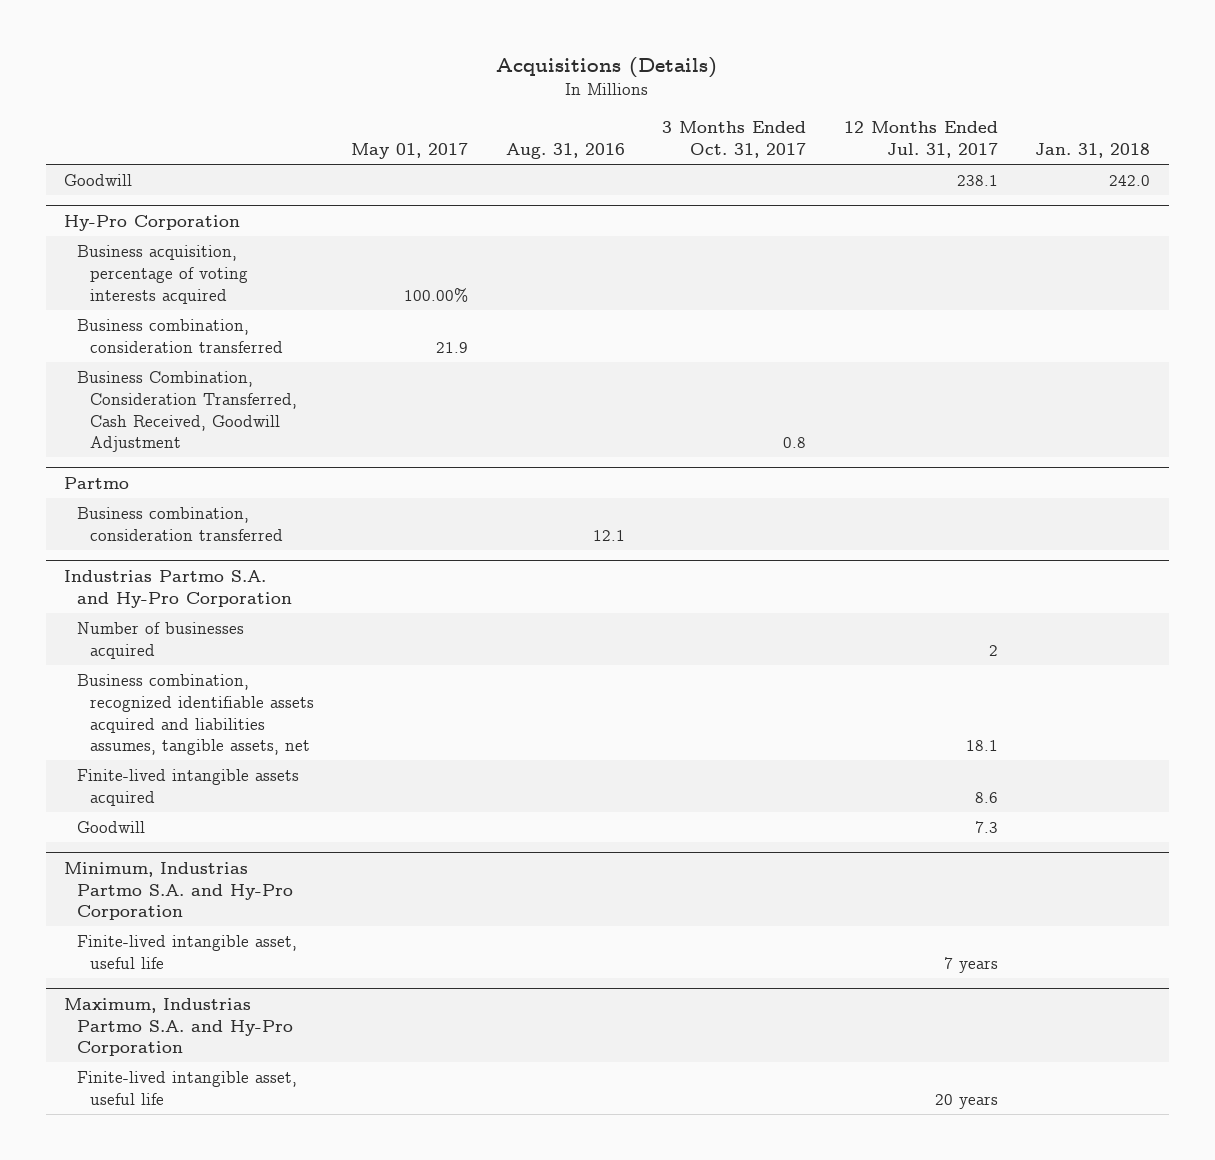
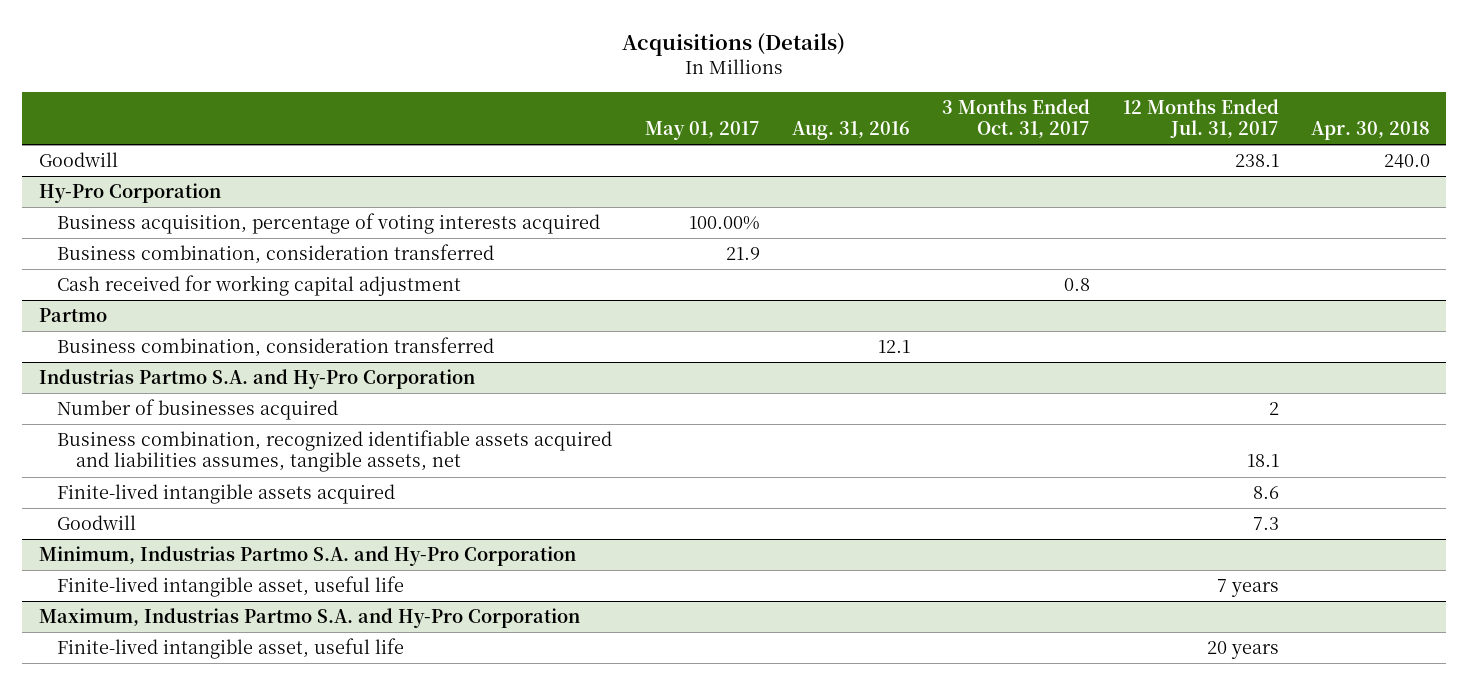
- | May 01, 2017 | Aug. 31, 2016 | 3 Months Ended Oct. 31, 2017 | 12 Months Ended Jul. 31, 2017 | Jan. 31, 2018
+ | May 01, 2017 | Aug. 31, 2016 | 3 Months Ended Oct. 31, 2017 | 12 Months Ended Jul. 31, 2017 | Apr. 30, 2018
@ Hy-Pro Corporation
- Business Combination, Consideration Transferred, Cash Received, Goodwill Adjustment | | | 0.8 | |
+ Cash received for working capital adjustment | | | 0.8 | |

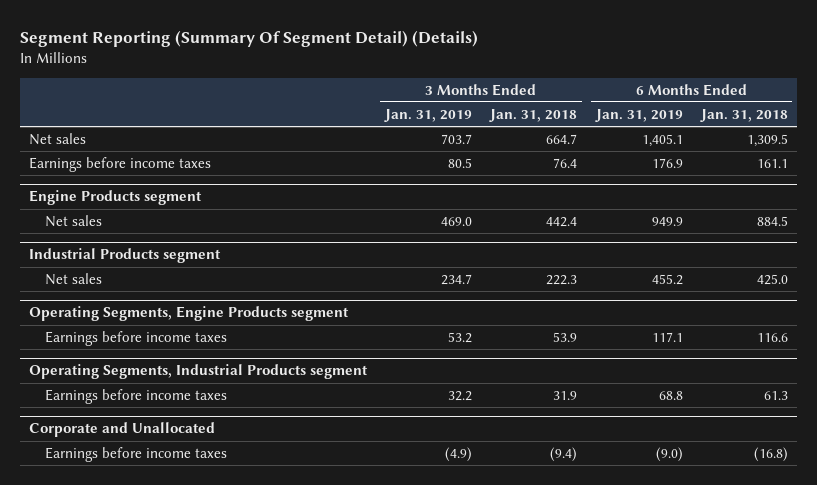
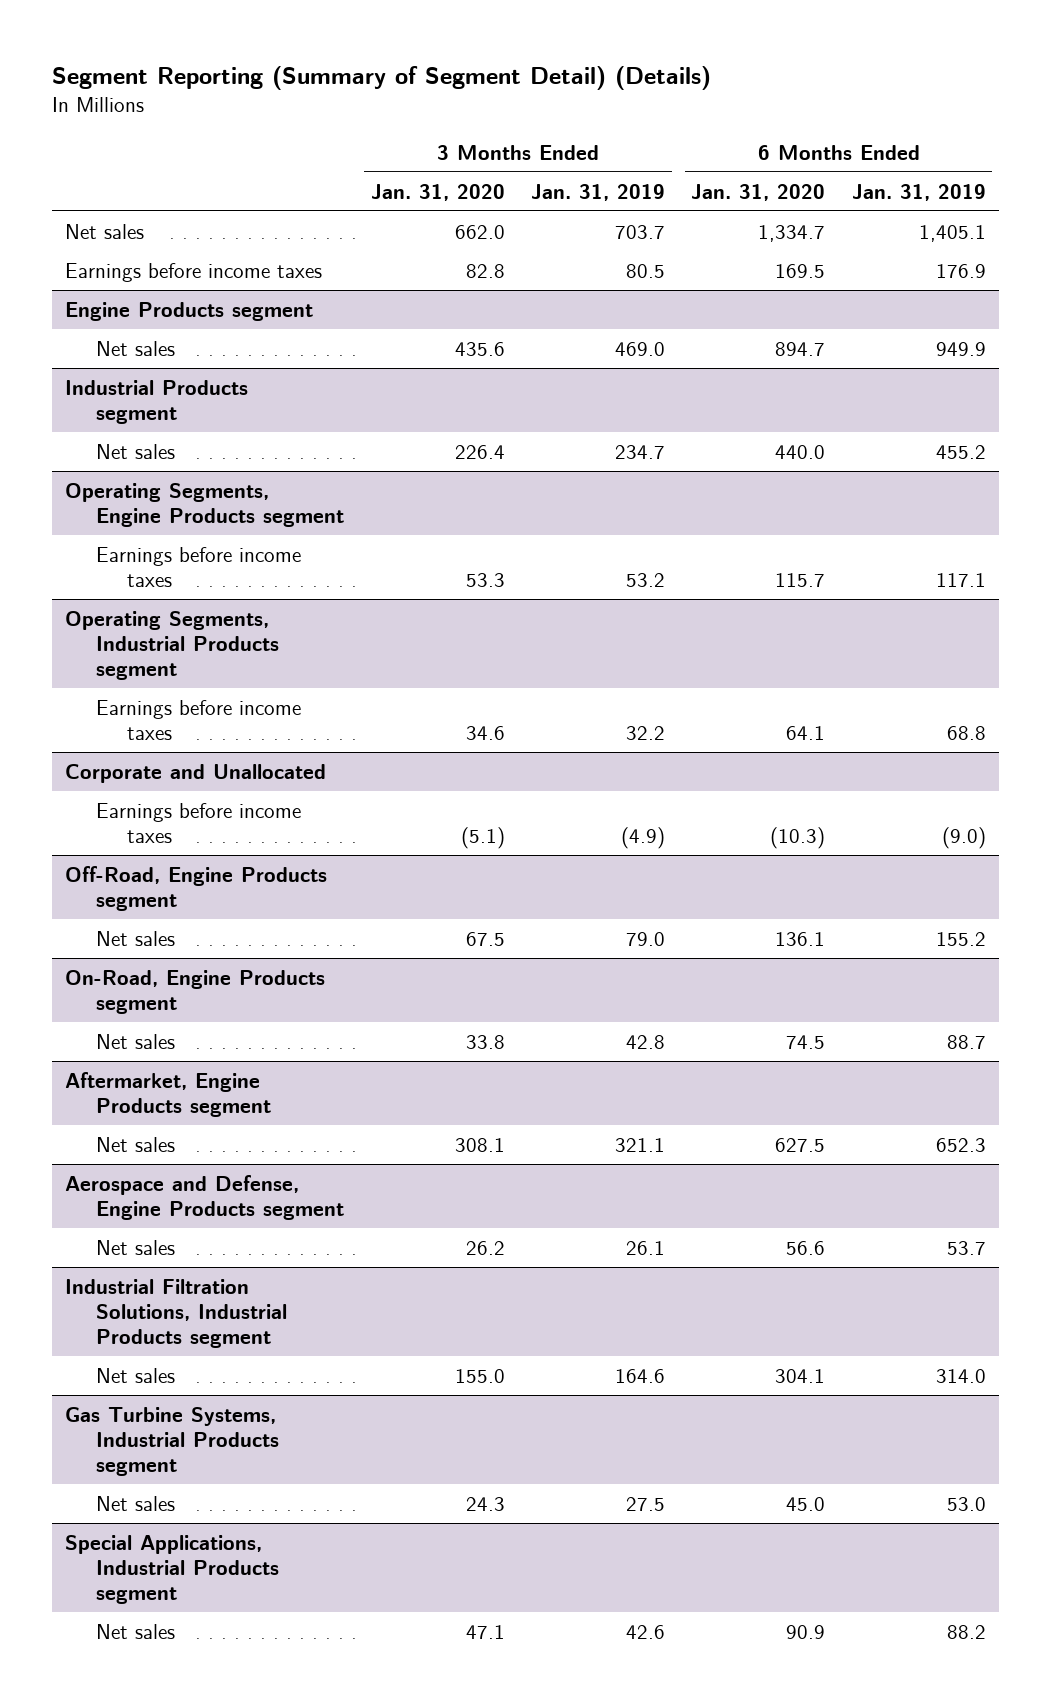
- Segment Reporting (Summary Of Segment Detail) (Details)
+ Segment Reporting (Summary of Segment Detail) (Details)
- | 3 Months Ended Jan. 31, 2019 | 3 Months Ended Jan. 31, 2018 | 6 Months Ended Jan. 31, 2019 | 6 Months Ended Jan. 31, 2018
+ | 3 Months Ended Jan. 31, 2020 | 3 Months Ended Jan. 31, 2019 | 6 Months Ended Jan. 31, 2020 | 6 Months Ended Jan. 31, 2019
+ Off-Road, Engine Products segment
+ Net sales | 67.5 | 79.0 | 136.1 | 155.2
+ On-Road, Engine Products segment
+ Net sales | 33.8 | 42.8 | 74.5 | 88.7
+ Aftermarket, Engine Products segment
+ Net sales | 308.1 | 321.1 | 627.5 | 652.3
+ Aerospace and Defense, Engine Products segment
+ Net sales | 26.2 | 26.1 | 56.6 | 53.7
+ Industrial Filtration Solutions, Industrial Products segment
+ Net sales | 155.0 | 164.6 | 304.1 | 314.0
+ Gas Turbine Systems, Industrial Products segment
+ Net sales | 24.3 | 27.5 | 45.0 | 53.0
+ Special Applications, Industrial Products segment
+ Net sales | 47.1 | 42.6 | 90.9 | 88.2

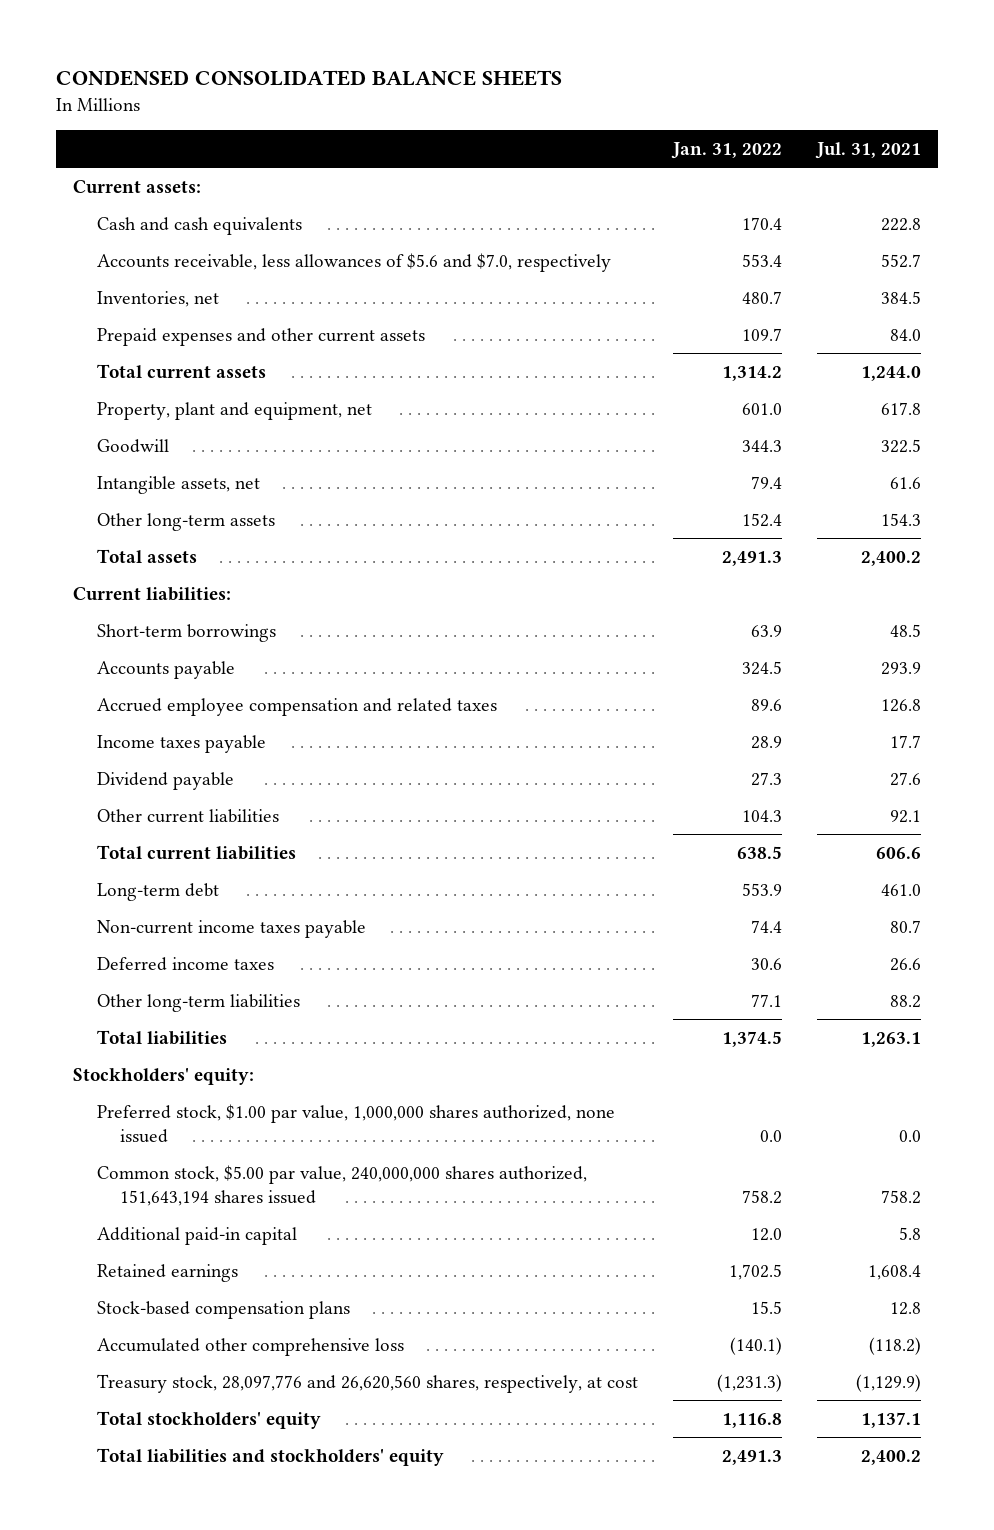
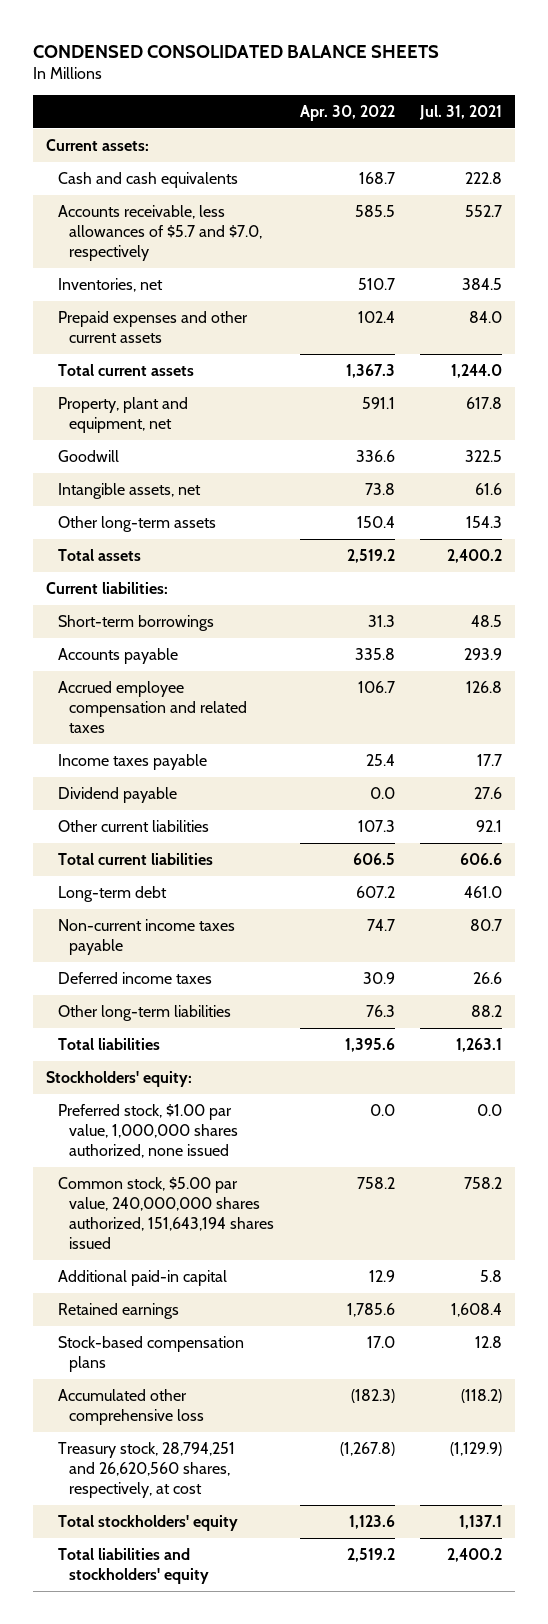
- | Jan. 31, 2022 | Jul. 31, 2021
+ | Apr. 30, 2022 | Jul. 31, 2021
- Accounts receivable, less allowances of $5.6 and $7.0, respectively | 553.4 | 552.7
+ Accounts receivable, less allowances of $5.7 and $7.0, respectively | 585.5 | 552.7
- Treasury stock, 28,097,776 and 26,620,560 shares, respectively, at cost | (1,231.3) | (1,129.9)
+ Treasury stock, 28,794,251 and 26,620,560 shares, respectively, at cost | (1,267.8) | (1,129.9)

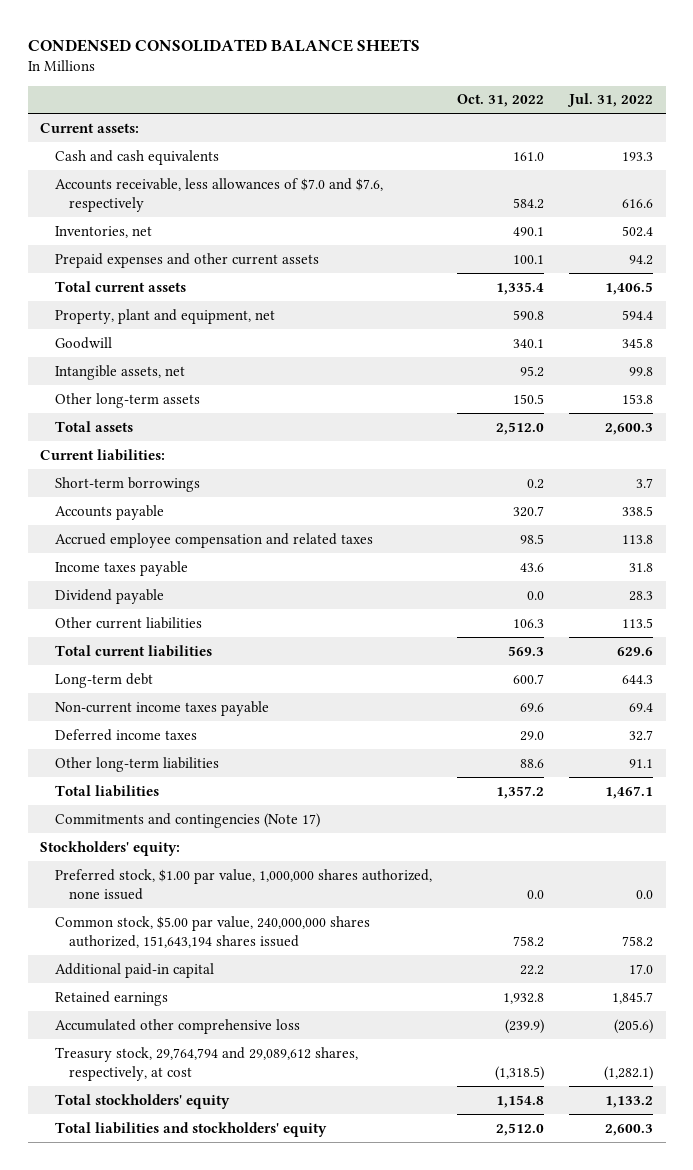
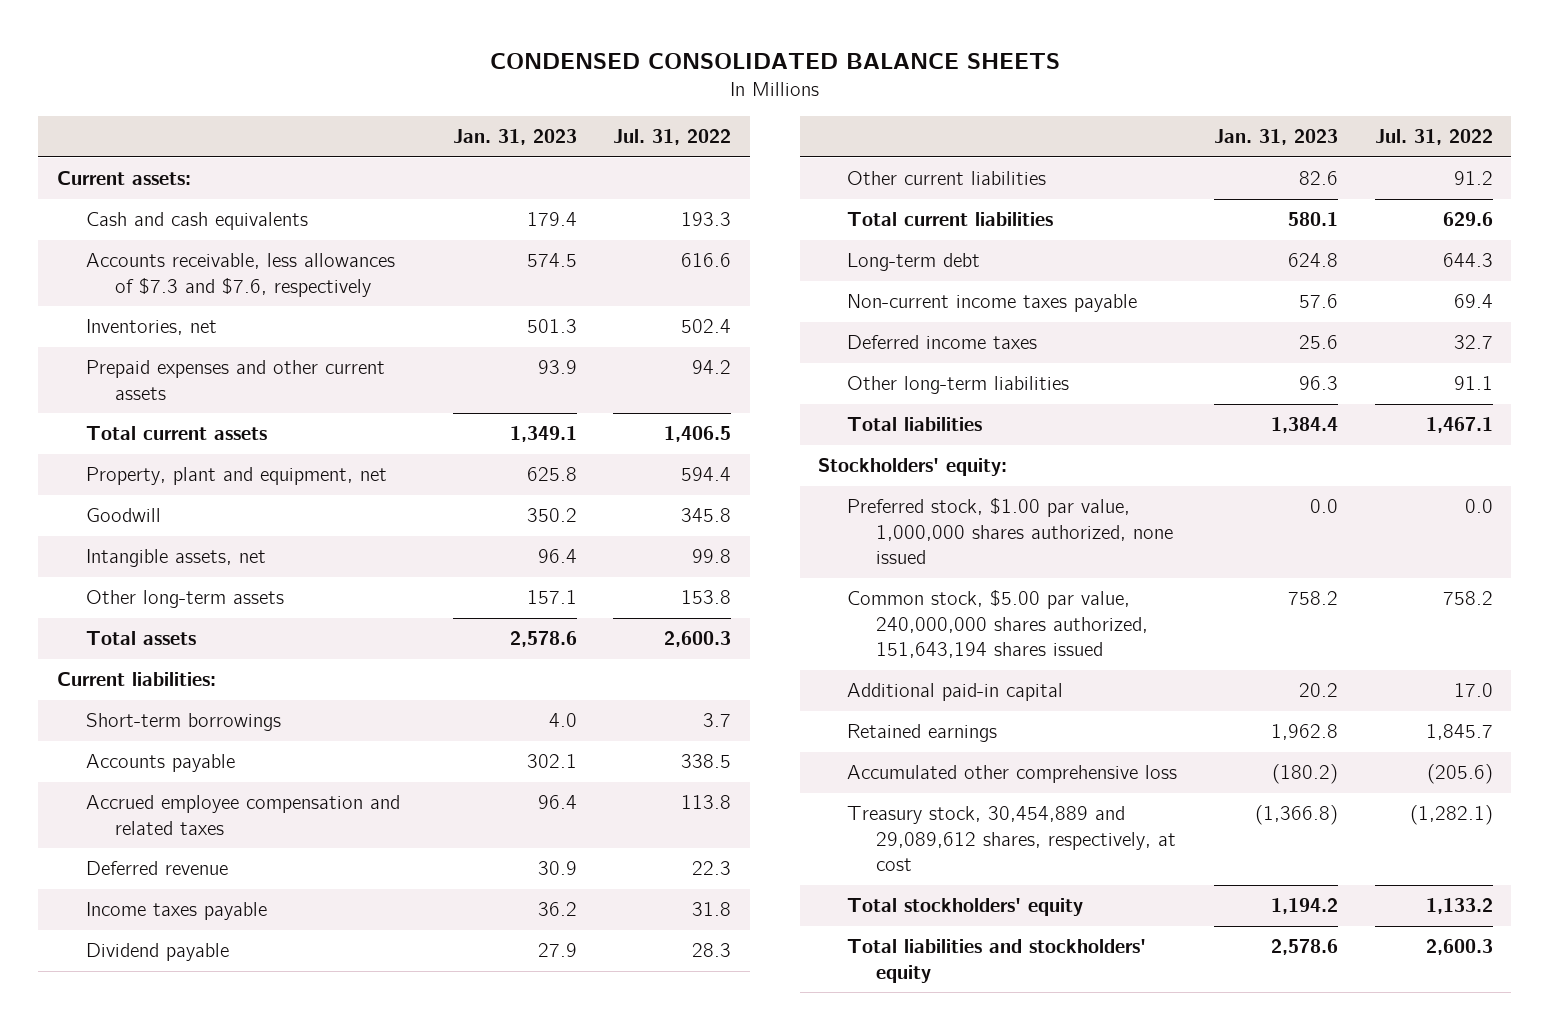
- | Oct. 31, 2022 | Jul. 31, 2022
+ | Jan. 31, 2023 | Jul. 31, 2022
- Accounts receivable, less allowances of $7.0 and $7.6, respectively | 584.2 | 616.6
+ Accounts receivable, less allowances of $7.3 and $7.6, respectively | 574.5 | 616.6
+ Deferred revenue | 30.9 | 22.3
- Other current liabilities | 106.3 | 113.5
+ Other current liabilities | 82.6 | 91.2
- Commitments and contingencies (Note 17)
- Treasury stock, 29,764,794 and 29,089,612 shares, respectively, at cost | (1,318.5) | (1,282.1)
+ Treasury stock, 30,454,889 and 29,089,612 shares, respectively, at cost | (1,366.8) | (1,282.1)

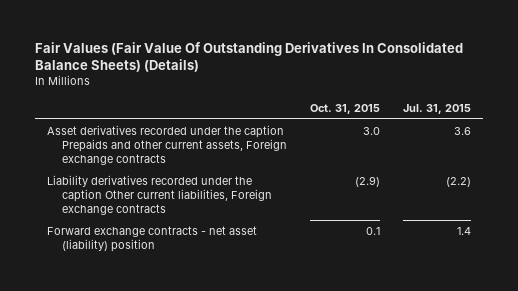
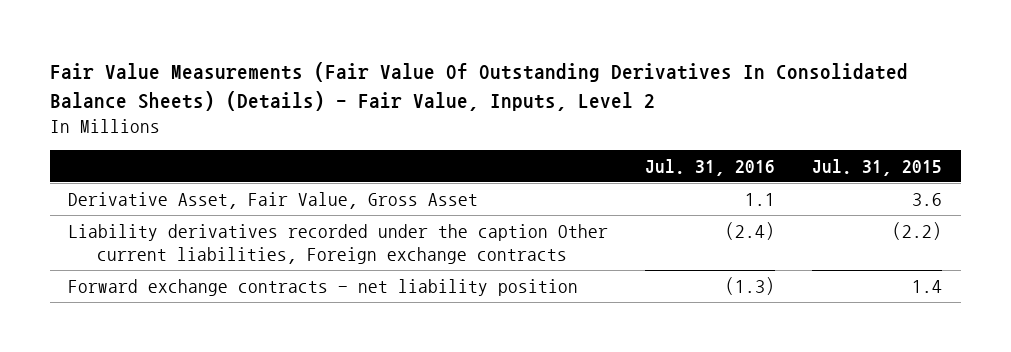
- Fair Values (Fair Value Of Outstanding Derivatives In Consolidated Balance Sheets) (Details)
+ Fair Value Measurements (Fair Value Of Outstanding Derivatives In Consolidated Balance Sheets) (Details) - Fair Value, Inputs, Level 2
- | Oct. 31, 2015 | Jul. 31, 2015
+ | Jul. 31, 2016 | Jul. 31, 2015
- Asset derivatives recorded under the caption Prepaids and other current assets, Foreign exchange contracts | 3.0 | 3.6
+ Derivative Asset, Fair Value, Gross Asset | 1.1 | 3.6
- Forward exchange contracts - net asset (liability) position | 0.1 | 1.4
+ Forward exchange contracts - net liability position | (1.3) | 1.4

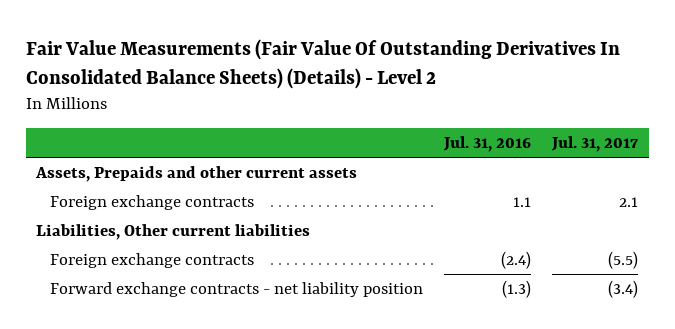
- Fair Value Measurements (Fair Value Of Outstanding Derivatives In Consolidated Balance Sheets) (Details) - Fair Value, Inputs, Level 2
+ Fair Value Measurements (Fair Value Of Outstanding Derivatives In Consolidated Balance Sheets) (Details) - Level 2
- | Jul. 31, 2016 | Jul. 31, 2015
+ | Jul. 31, 2016 | Jul. 31, 2017
- Derivative Asset, Fair Value, Gross Asset | 1.1 | 3.6
- Liability derivatives recorded under the caption Other current liabilities, Foreign exchange contracts | (2.4) | (2.2)
+ Assets, Prepaids and other current assets
+ Foreign exchange contracts | 1.1 | 2.1
+ Liabilities, Other current liabilities
+ Foreign exchange contracts | (2.4) | (5.5)

